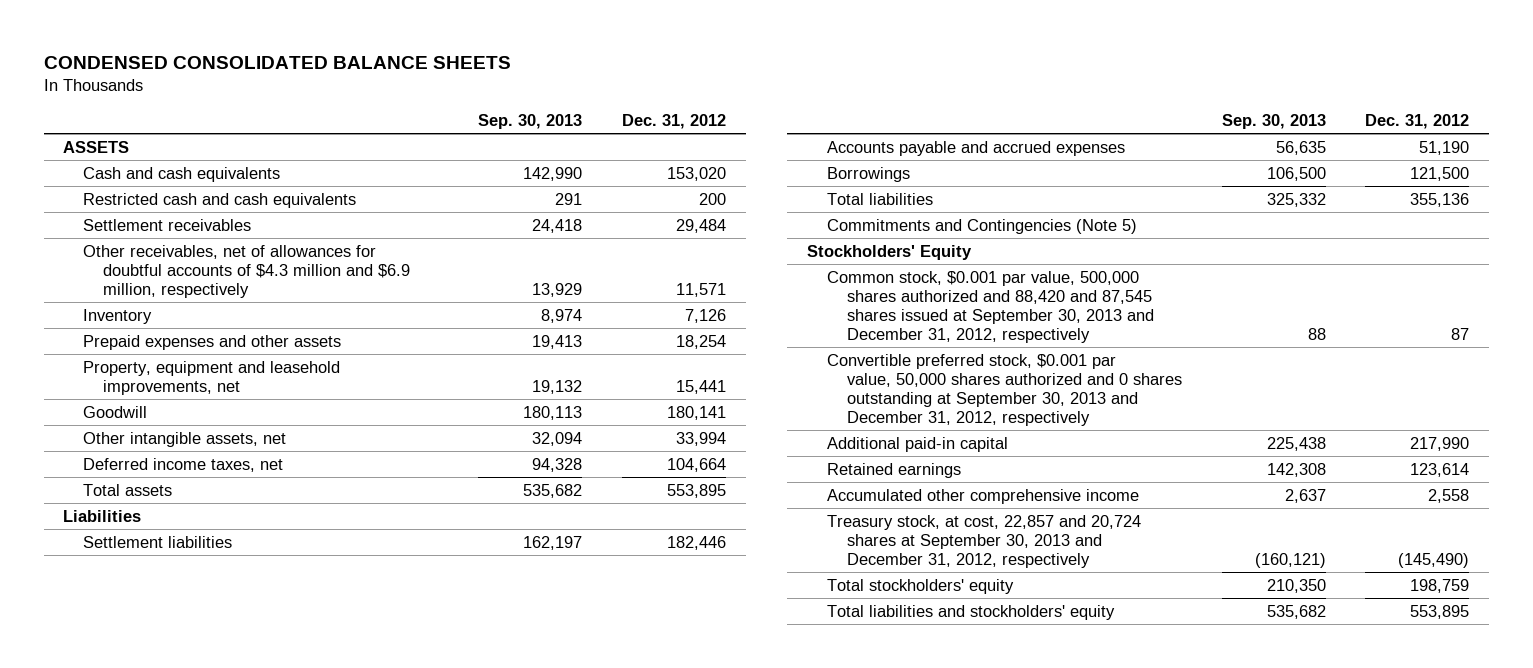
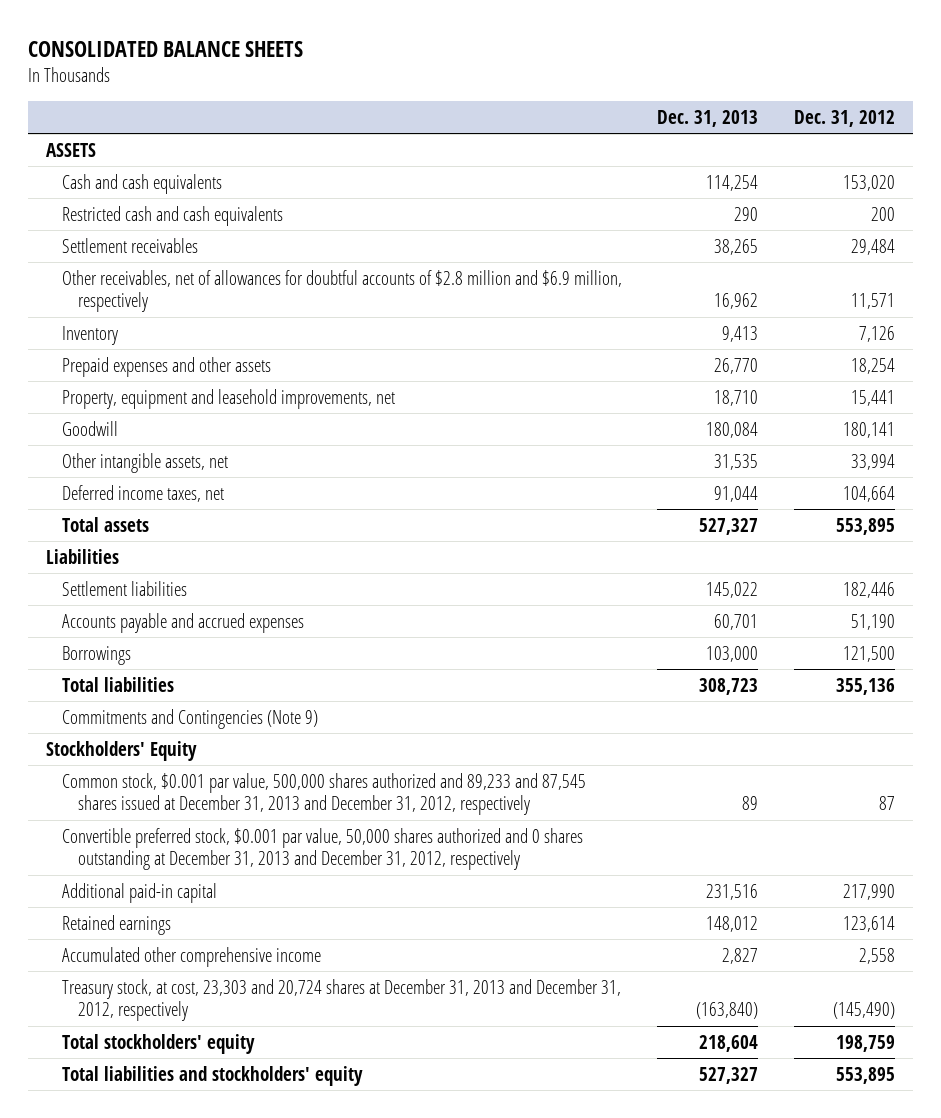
- CONDENSED CONSOLIDATED BALANCE SHEETS
+ CONSOLIDATED BALANCE SHEETS
- | Sep. 30, 2013 | Dec. 31, 2012
+ | Dec. 31, 2013 | Dec. 31, 2012
- Other receivables, net of allowances for doubtful accounts of $4.3 million and $6.9 million, respectively | 13,929 | 11,571
+ Other receivables, net of allowances for doubtful accounts of $2.8 million and $6.9 million, respectively | 16,962 | 11,571
- Commitments and Contingencies (Note 5)
+ Commitments and Contingencies (Note 9)
- Common stock, $0.001 par value, 500,000 shares authorized and 88,420 and 87,545 shares issued at September 30, 2013 and December 31, 2012, respectively | 88 | 87
- Convertible preferred stock, $0.001 par value, 50,000 shares authorized and 0 shares outstanding at September 30, 2013 and December 31, 2012, respectively
+ Common stock, $0.001 par value, 500,000 shares authorized and 89,233 and 87,545 shares issued at December 31, 2013 and December 31, 2012, respectively | 89 | 87
+ Convertible preferred stock, $0.001 par value, 50,000 shares authorized and 0 shares outstanding at December 31, 2013 and December 31, 2012, respectively
- Treasury stock, at cost, 22,857 and 20,724 shares at September 30, 2013 and December 31, 2012, respectively | (160,121) | (145,490)
+ Treasury stock, at cost, 23,303 and 20,724 shares at December 31, 2013 and December 31, 2012, respectively | (163,840) | (145,490)

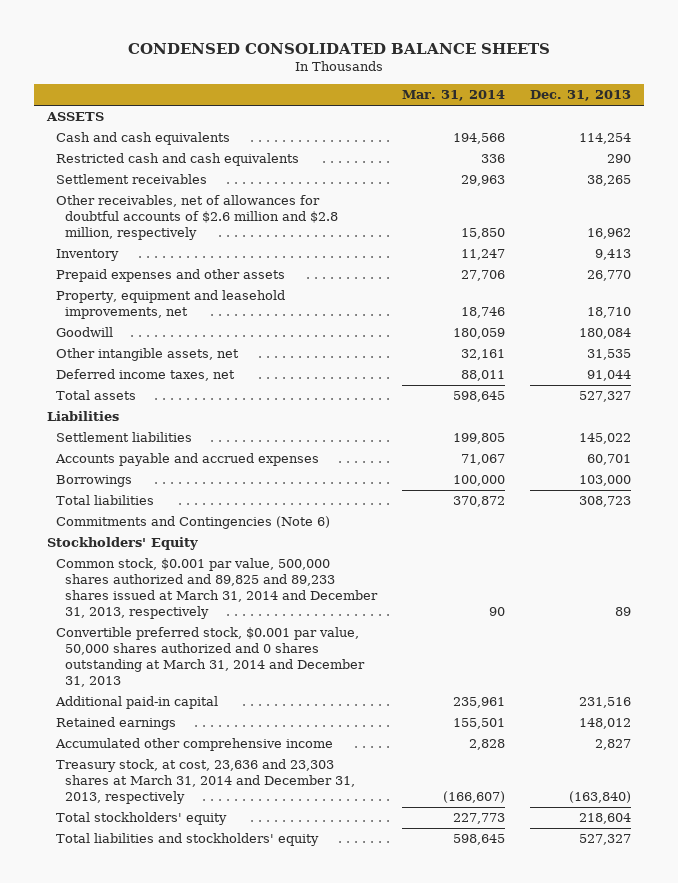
- CONSOLIDATED BALANCE SHEETS
+ CONDENSED CONSOLIDATED BALANCE SHEETS
- | Dec. 31, 2013 | Dec. 31, 2012
+ | Mar. 31, 2014 | Dec. 31, 2013
- Other receivables, net of allowances for doubtful accounts of $2.8 million and $6.9 million, respectively | 16,962 | 11,571
+ Other receivables, net of allowances for doubtful accounts of $2.6 million and $2.8 million, respectively | 15,850 | 16,962
- Commitments and Contingencies (Note 9)
+ Commitments and Contingencies (Note 6)
- Common stock, $0.001 par value, 500,000 shares authorized and 89,233 and 87,545 shares issued at December 31, 2013 and December 31, 2012, respectively | 89 | 87
- Convertible preferred stock, $0.001 par value, 50,000 shares authorized and 0 shares outstanding at December 31, 2013 and December 31, 2012, respectively
+ Common stock, $0.001 par value, 500,000 shares authorized and 89,825 and 89,233 shares issued at March 31, 2014 and December 31, 2013, respectively | 90 | 89
+ Convertible preferred stock, $0.001 par value, 50,000 shares authorized and 0 shares outstanding at March 31, 2014 and December 31, 2013
- Treasury stock, at cost, 23,303 and 20,724 shares at December 31, 2013 and December 31, 2012, respectively | (163,840) | (145,490)
+ Treasury stock, at cost, 23,636 and 23,303 shares at March 31, 2014 and December 31, 2013, respectively | (166,607) | (163,840)

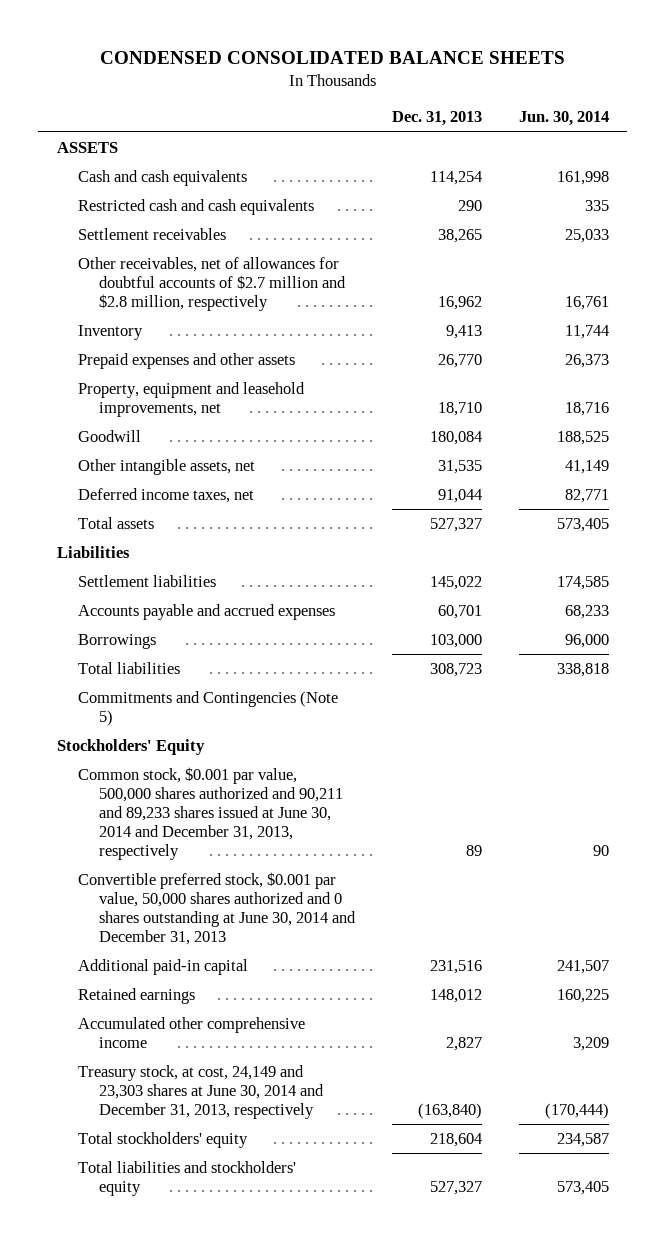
- | Mar. 31, 2014 | Dec. 31, 2013
+ | Dec. 31, 2013 | Jun. 30, 2014
- Other receivables, net of allowances for doubtful accounts of $2.6 million and $2.8 million, respectively | 15,850 | 16,962
+ Other receivables, net of allowances for doubtful accounts of $2.7 million and $2.8 million, respectively | 16,962 | 16,761
- Commitments and Contingencies (Note 6)
+ Commitments and Contingencies (Note 5)
- Common stock, $0.001 par value, 500,000 shares authorized and 89,825 and 89,233 shares issued at March 31, 2014 and December 31, 2013, respectively | 90 | 89
- Convertible preferred stock, $0.001 par value, 50,000 shares authorized and 0 shares outstanding at March 31, 2014 and December 31, 2013
+ Common stock, $0.001 par value, 500,000 shares authorized and 90,211 and 89,233 shares issued at June 30, 2014 and December 31, 2013, respectively | 89 | 90
+ Convertible preferred stock, $0.001 par value, 50,000 shares authorized and 0 shares outstanding at June 30, 2014 and December 31, 2013
- Treasury stock, at cost, 23,636 and 23,303 shares at March 31, 2014 and December 31, 2013, respectively | (166,607) | (163,840)
+ Treasury stock, at cost, 24,149 and 23,303 shares at June 30, 2014 and December 31, 2013, respectively | (163,840) | (170,444)

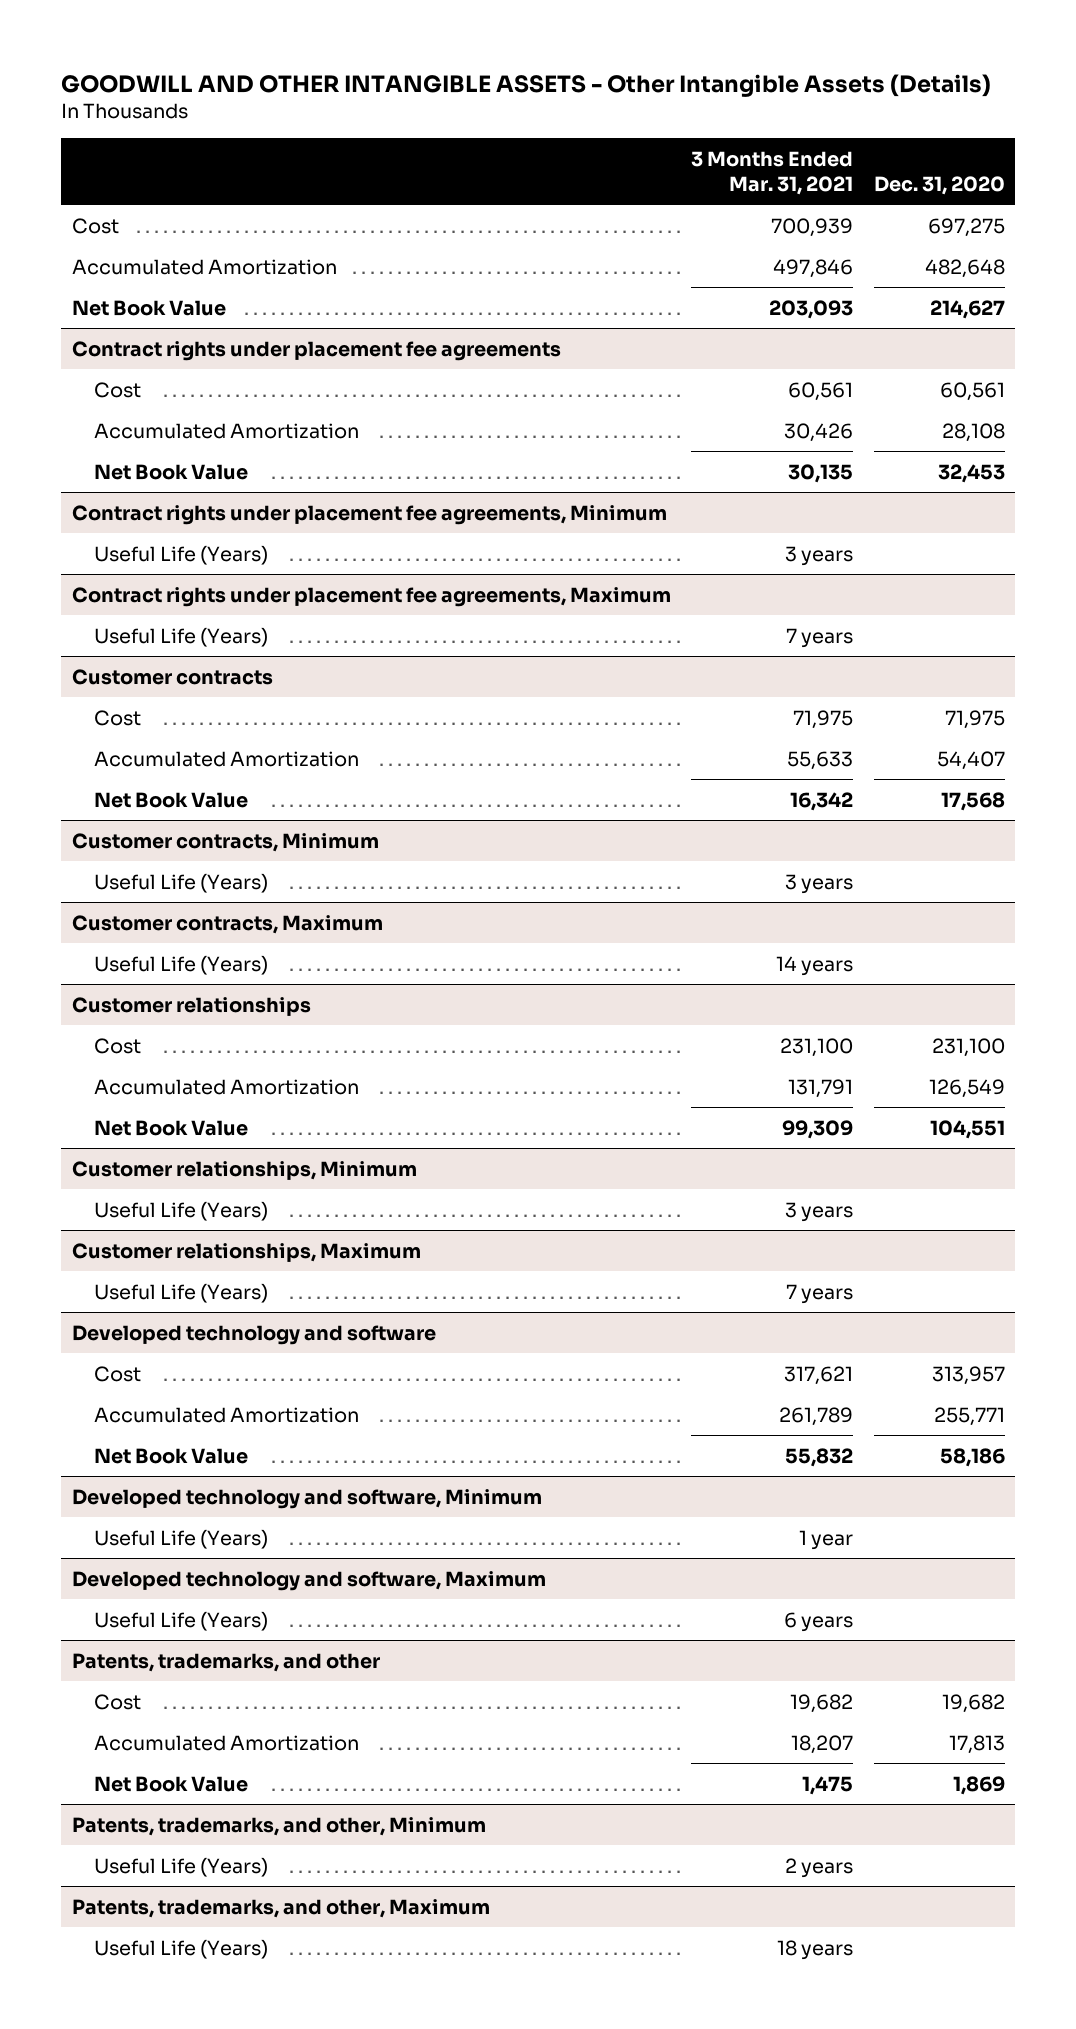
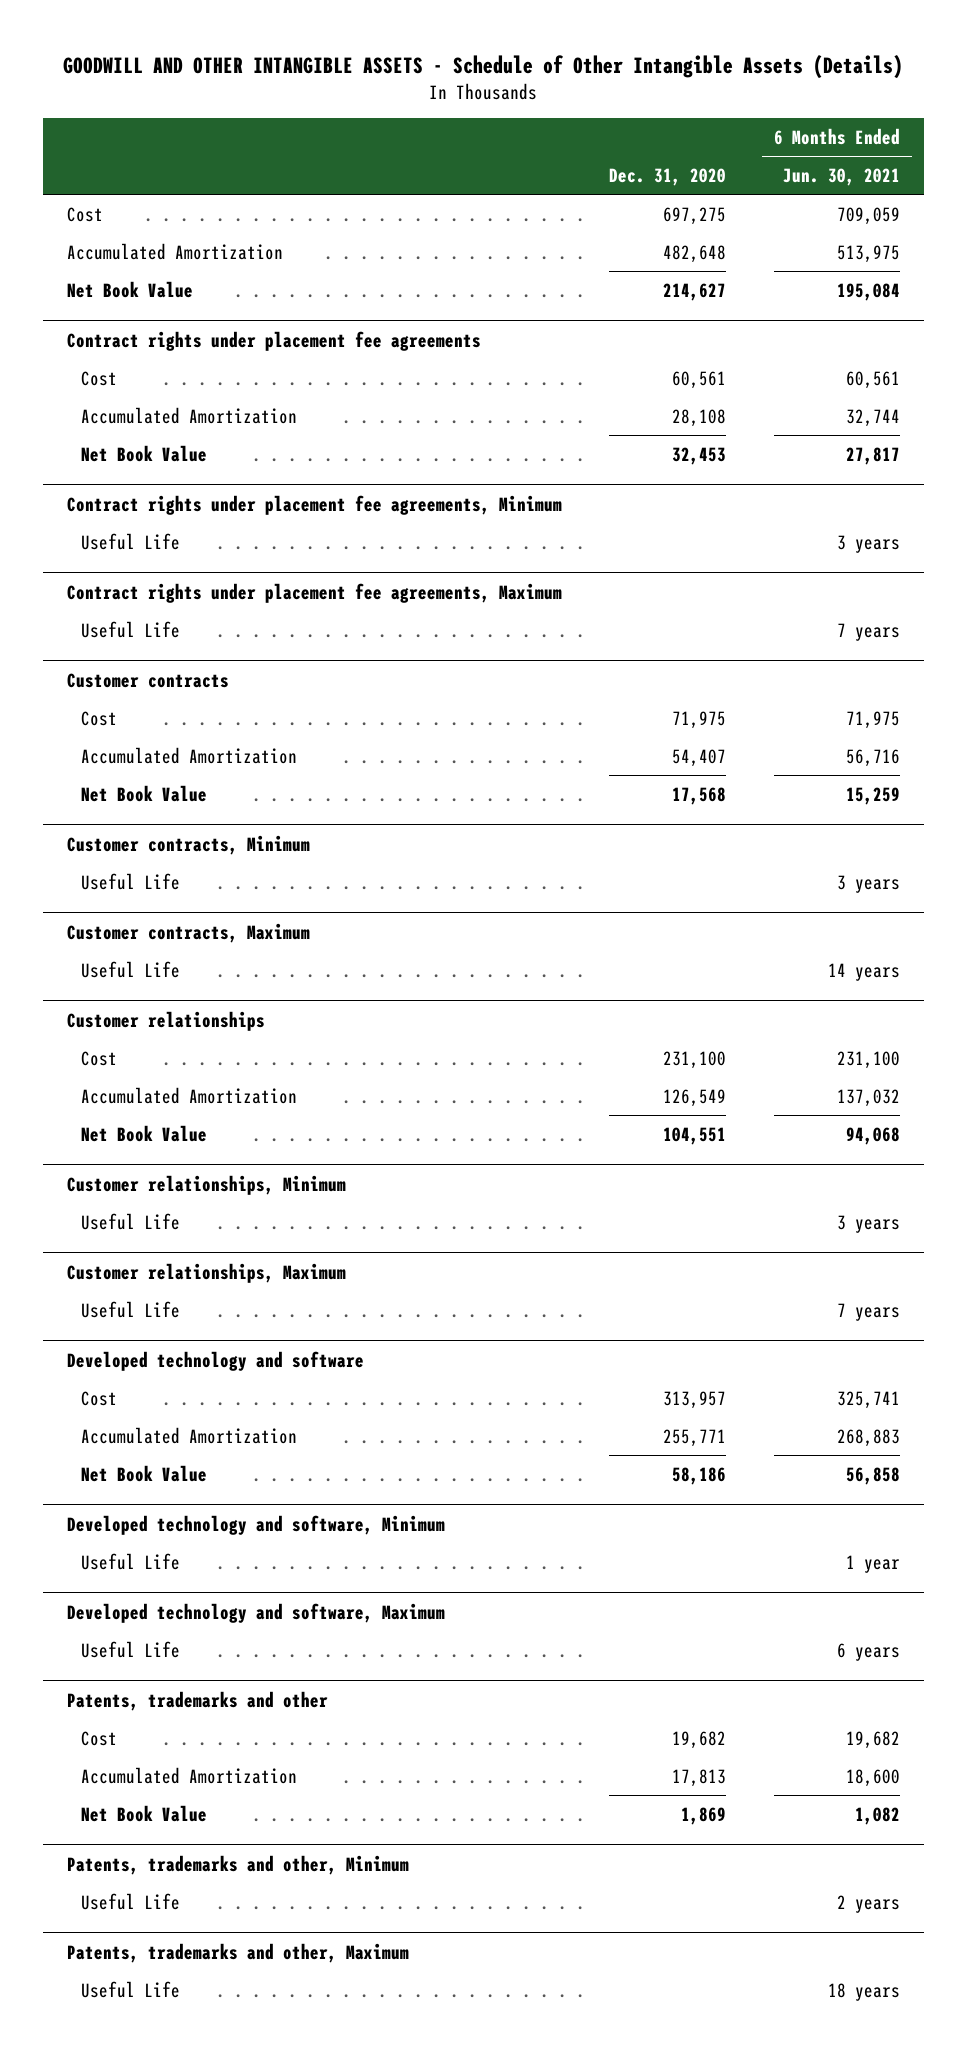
- GOODWILL AND OTHER INTANGIBLE ASSETS - Other Intangible Assets (Details)
+ GOODWILL AND OTHER INTANGIBLE ASSETS - Schedule of Other Intangible Assets (Details)
- | 3 Months Ended Mar. 31, 2021 | Dec. 31, 2020
+ | Dec. 31, 2020 | 6 Months Ended Jun. 30, 2021
@ Contract rights under placement fee agreements, Minimum
- Useful Life (Years) | 3 years |
+ Useful Life | | 3 years
@ Contract rights under placement fee agreements, Maximum
- Useful Life (Years) | 7 years |
+ Useful Life | | 7 years
@ Customer contracts, Minimum
- Useful Life (Years) | 3 years |
+ Useful Life | | 3 years
@ Customer contracts, Maximum
- Useful Life (Years) | 14 years |
+ Useful Life | | 14 years
@ Customer relationships, Minimum
- Useful Life (Years) | 3 years |
+ Useful Life | | 3 years
@ Customer relationships, Maximum
- Useful Life (Years) | 7 years |
+ Useful Life | | 7 years
@ Developed technology and software, Minimum
- Useful Life (Years) | 1 year |
+ Useful Life | | 1 year
@ Developed technology and software, Maximum
- Useful Life (Years) | 6 years |
- Patents, trademarks, and other
@ Developed technology and software, Maximum
+ Useful Life | | 6 years
+ Patents, trademarks and other
- Patents, trademarks, and other, Minimum
- Useful Life (Years) | 2 years |
- Patents, trademarks, and other, Maximum
- Useful Life (Years) | 18 years |
+ Patents, trademarks and other, Minimum
+ Useful Life | | 2 years
+ Patents, trademarks and other, Maximum
+ Useful Life | | 18 years

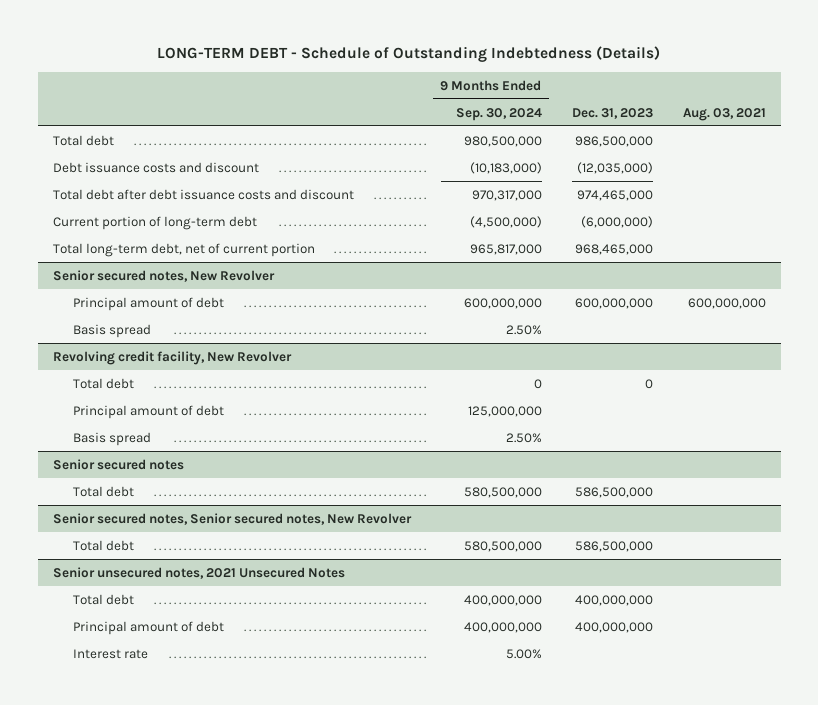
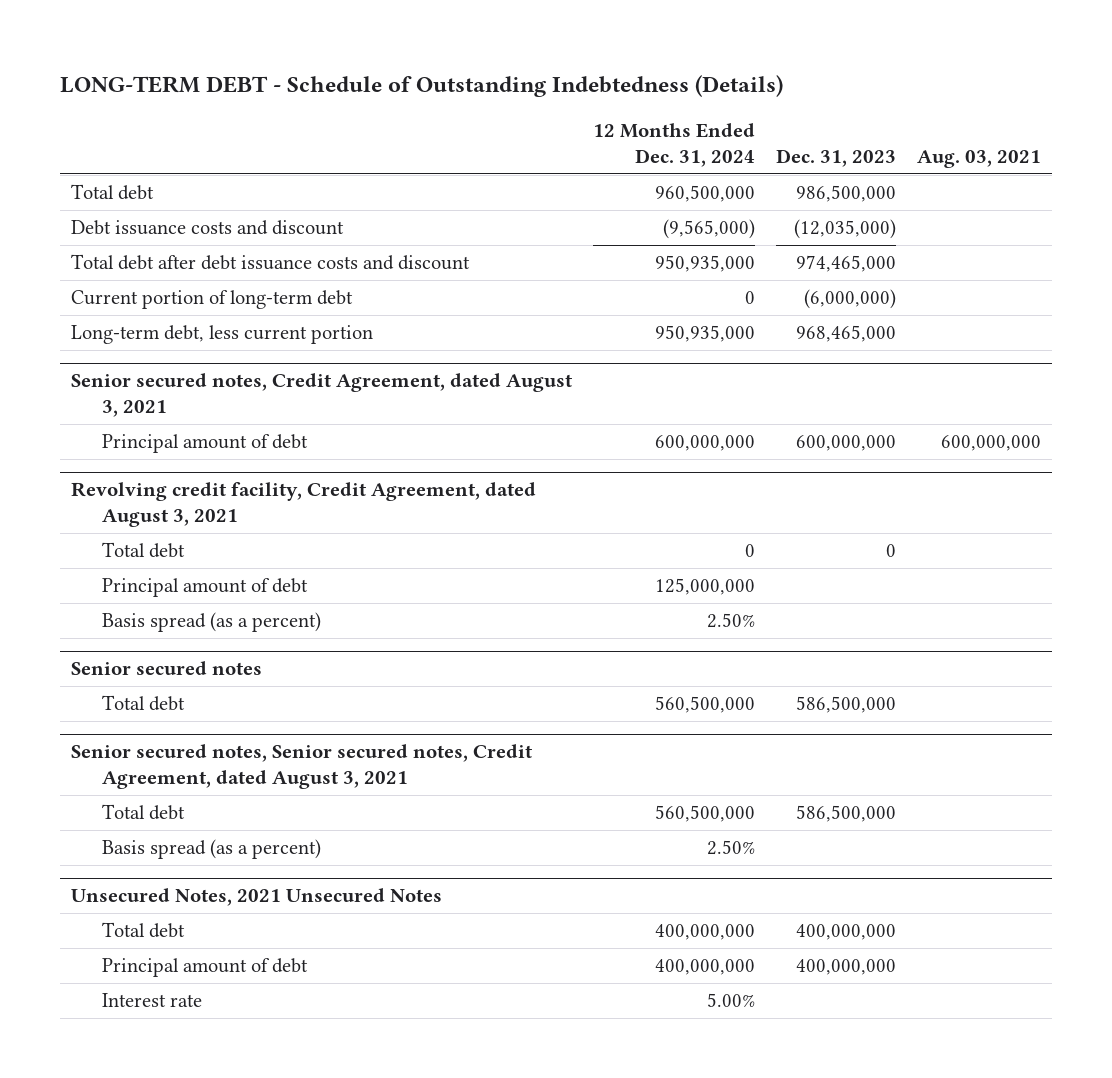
- | 9 Months Ended Sep. 30, 2024 | Dec. 31, 2023 | Aug. 03, 2021
+ | 12 Months Ended Dec. 31, 2024 | Dec. 31, 2023 | Aug. 03, 2021
- Total long-term debt, net of current portion | 965,817,000 | 968,465,000 |
- Senior secured notes, New Revolver
+ Long-term debt, less current portion | 950,935,000 | 968,465,000 |
+ Senior secured notes, Credit Agreement, dated August 3, 2021
- Basis spread | 2.50% | |
- Revolving credit facility, New Revolver
+ Revolving credit facility, Credit Agreement, dated August 3, 2021
- Basis spread | 2.50% | |
+ Basis spread (as a percent) | 2.50% | |
- Senior secured notes, Senior secured notes, New Revolver
+ Senior secured notes, Senior secured notes, Credit Agreement, dated August 3, 2021
- Senior unsecured notes, 2021 Unsecured Notes
+ Basis spread (as a percent) | 2.50% | |
+ Unsecured Notes, 2021 Unsecured Notes

